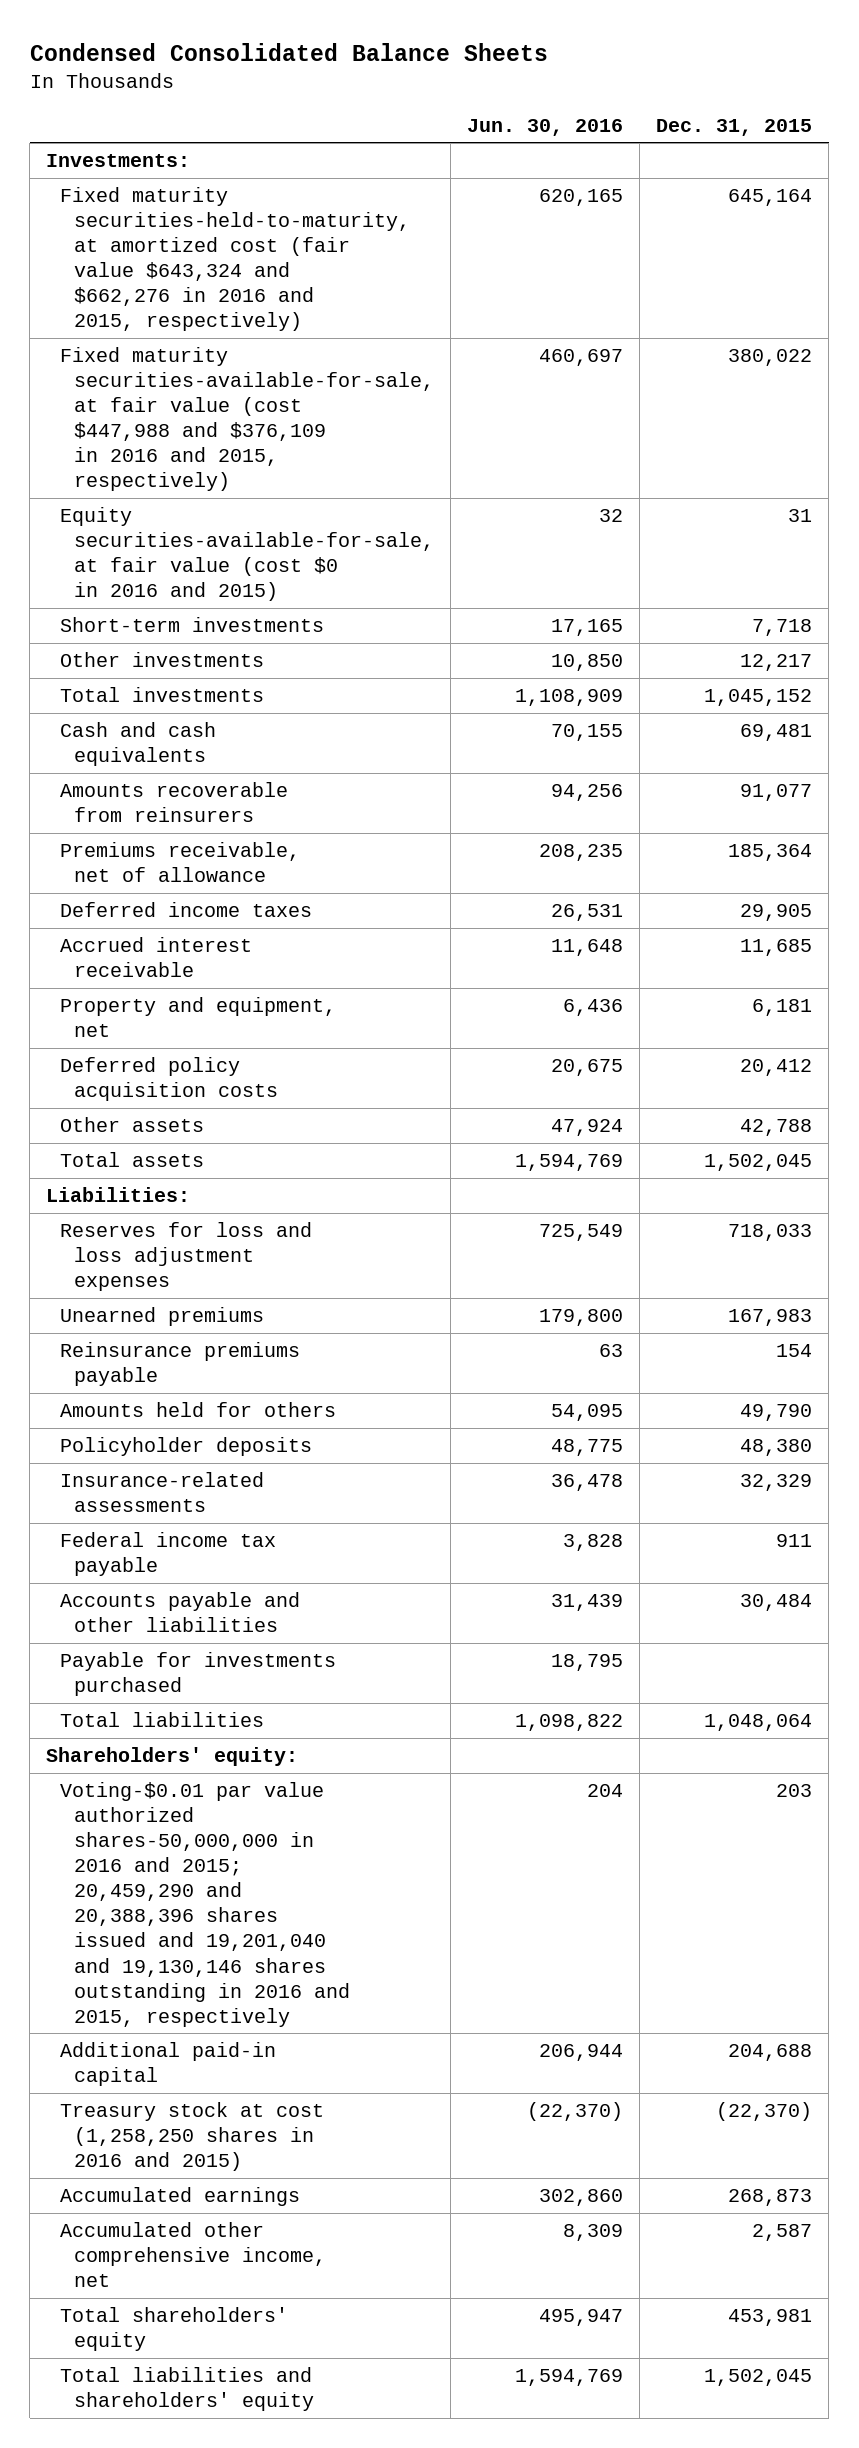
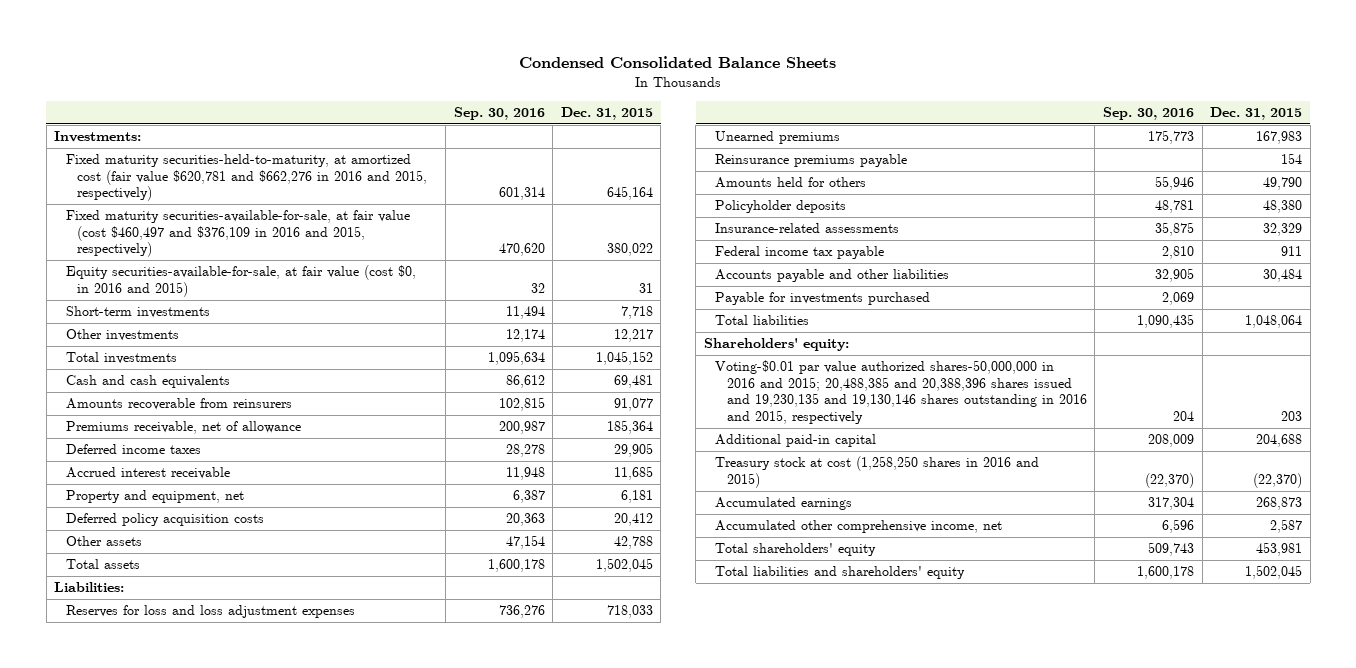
- | Jun. 30, 2016 | Dec. 31, 2015
+ | Sep. 30, 2016 | Dec. 31, 2015
- Fixed maturity securities-held-to-maturity, at amortized cost (fair value $643,324 and $662,276 in 2016 and 2015, respectively) | 620,165 | 645,164
- Fixed maturity securities-available-for-sale, at fair value (cost $447,988 and $376,109 in 2016 and 2015, respectively) | 460,697 | 380,022
- Equity securities-available-for-sale, at fair value (cost $0 in 2016 and 2015) | 32 | 31
+ Fixed maturity securities-held-to-maturity, at amortized cost (fair value $620,781 and $662,276 in 2016 and 2015, respectively) | 601,314 | 645,164
+ Fixed maturity securities-available-for-sale, at fair value (cost $460,497 and $376,109 in 2016 and 2015, respectively) | 470,620 | 380,022
+ Equity securities-available-for-sale, at fair value (cost $0, in 2016 and 2015) | 32 | 31
- Voting-$0.01 par value authorized shares-50,000,000 in 2016 and 2015; 20,459,290 and 20,388,396 shares issued and 19,201,040 and 19,130,146 shares outstanding in 2016 and 2015, respectively | 204 | 203
+ Voting-$0.01 par value authorized shares-50,000,000 in 2016 and 2015; 20,488,385 and 20,388,396 shares issued and 19,230,135 and 19,130,146 shares outstanding in 2016 and 2015, respectively | 204 | 203

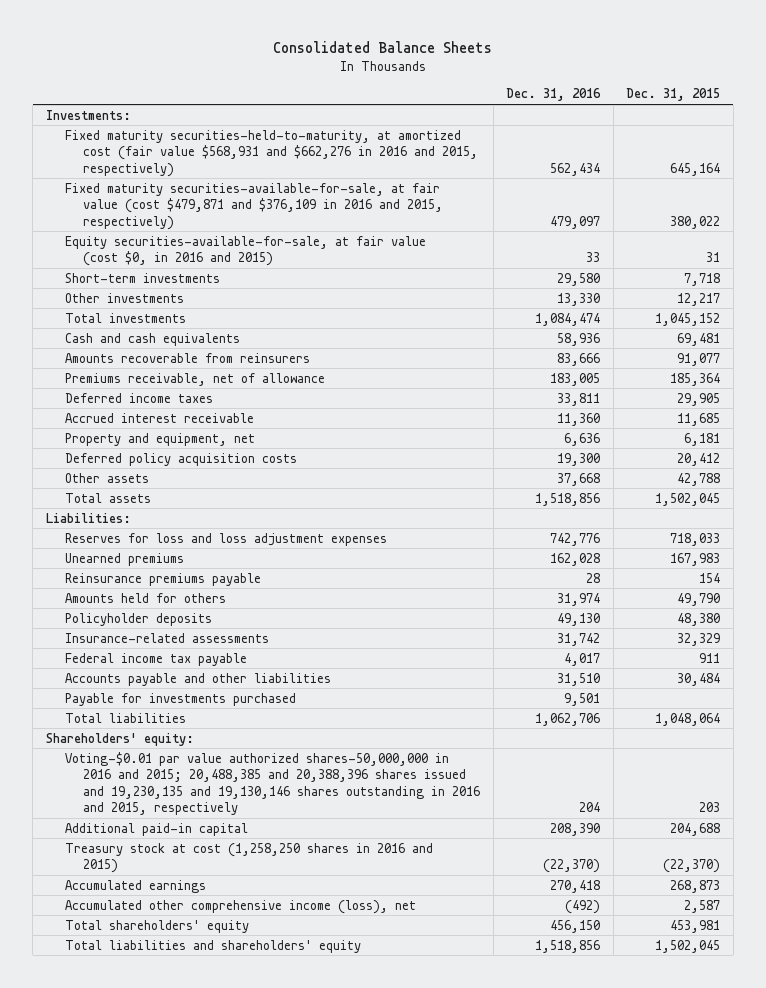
- Condensed Consolidated Balance Sheets
+ Consolidated Balance Sheets
- | Sep. 30, 2016 | Dec. 31, 2015
+ | Dec. 31, 2016 | Dec. 31, 2015
- Fixed maturity securities-held-to-maturity, at amortized cost (fair value $620,781 and $662,276 in 2016 and 2015, respectively) | 601,314 | 645,164
- Fixed maturity securities-available-for-sale, at fair value (cost $460,497 and $376,109 in 2016 and 2015, respectively) | 470,620 | 380,022
+ Fixed maturity securities-held-to-maturity, at amortized cost (fair value $568,931 and $662,276 in 2016 and 2015, respectively) | 562,434 | 645,164
+ Fixed maturity securities-available-for-sale, at fair value (cost $479,871 and $376,109 in 2016 and 2015, respectively) | 479,097 | 380,022
- Accumulated other comprehensive income, net | 6,596 | 2,587
+ Accumulated other comprehensive income (loss), net | (492) | 2,587

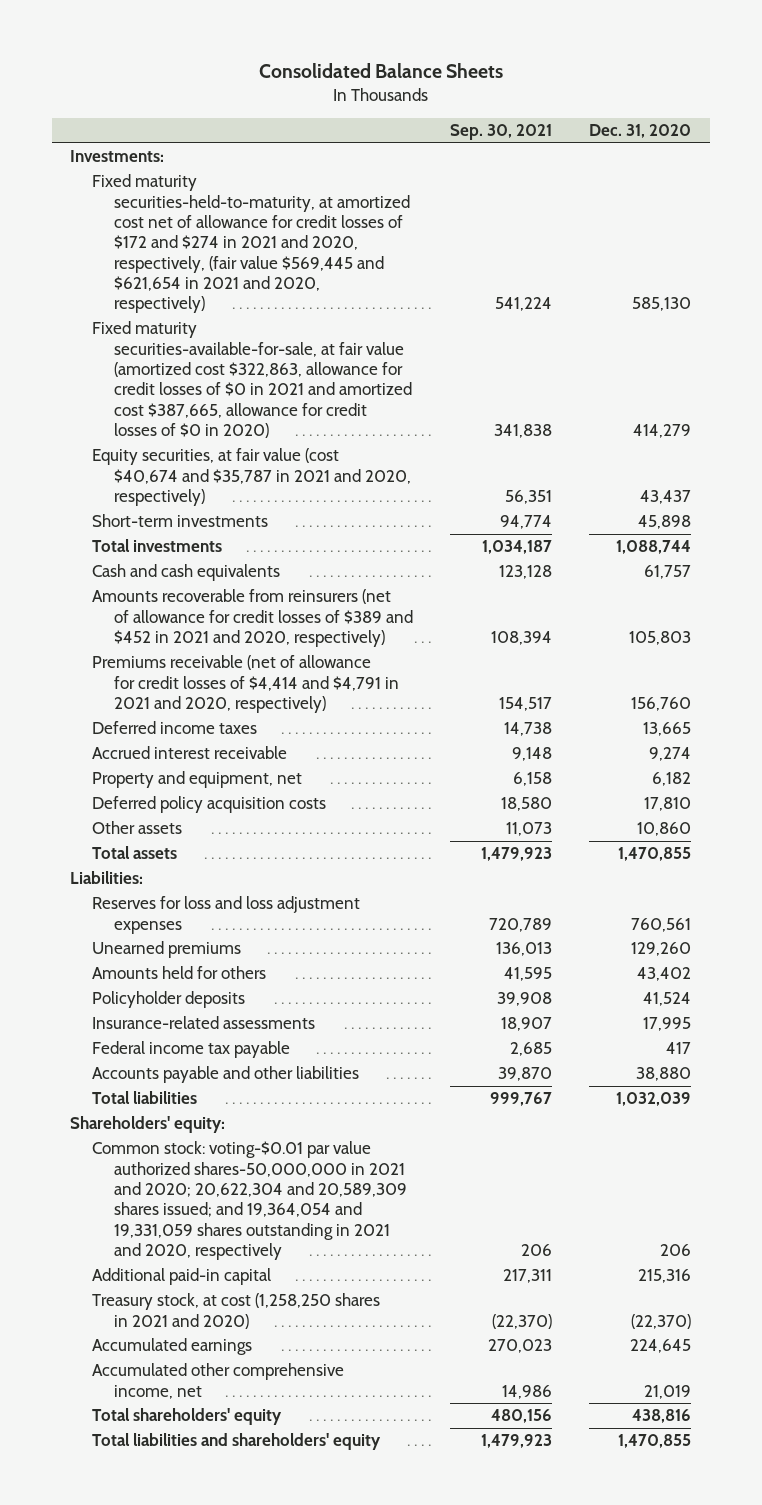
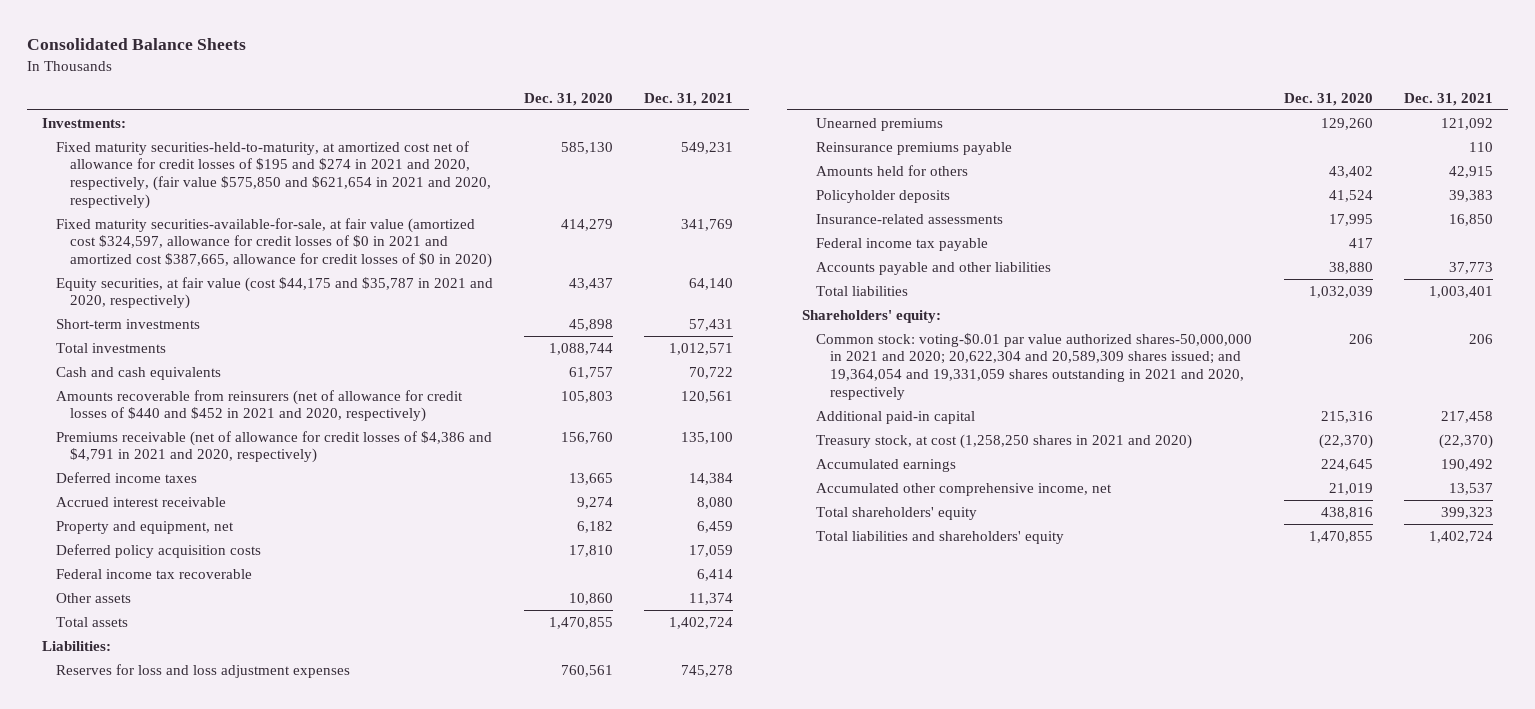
- | Sep. 30, 2021 | Dec. 31, 2020
+ | Dec. 31, 2020 | Dec. 31, 2021
- Fixed maturity securities-held-to-maturity, at amortized cost net of allowance for credit losses of $172 and $274 in 2021 and 2020, respectively, (fair value $569,445 and $621,654 in 2021 and 2020, respectively) | 541,224 | 585,130
- Fixed maturity securities-available-for-sale, at fair value (amortized cost $322,863, allowance for credit losses of $0 in 2021 and amortized cost $387,665, allowance for credit losses of $0 in 2020) | 341,838 | 414,279
- Equity securities, at fair value (cost $40,674 and $35,787 in 2021 and 2020, respectively) | 56,351 | 43,437
+ Fixed maturity securities-held-to-maturity, at amortized cost net of allowance for credit losses of $195 and $274 in 2021 and 2020, respectively, (fair value $575,850 and $621,654 in 2021 and 2020, respectively) | 585,130 | 549,231
+ Fixed maturity securities-available-for-sale, at fair value (amortized cost $324,597, allowance for credit losses of $0 in 2021 and amortized cost $387,665, allowance for credit losses of $0 in 2020) | 414,279 | 341,769
+ Equity securities, at fair value (cost $44,175 and $35,787 in 2021 and 2020, respectively) | 43,437 | 64,140
- Amounts recoverable from reinsurers (net of allowance for credit losses of $389 and $452 in 2021 and 2020, respectively) | 108,394 | 105,803
- Premiums receivable (net of allowance for credit losses of $4,414 and $4,791 in 2021 and 2020, respectively) | 154,517 | 156,760
+ Amounts recoverable from reinsurers (net of allowance for credit losses of $440 and $452 in 2021 and 2020, respectively) | 105,803 | 120,561
+ Premiums receivable (net of allowance for credit losses of $4,386 and $4,791 in 2021 and 2020, respectively) | 156,760 | 135,100
+ Federal income tax recoverable | | 6,414
+ Reinsurance premiums payable | | 110

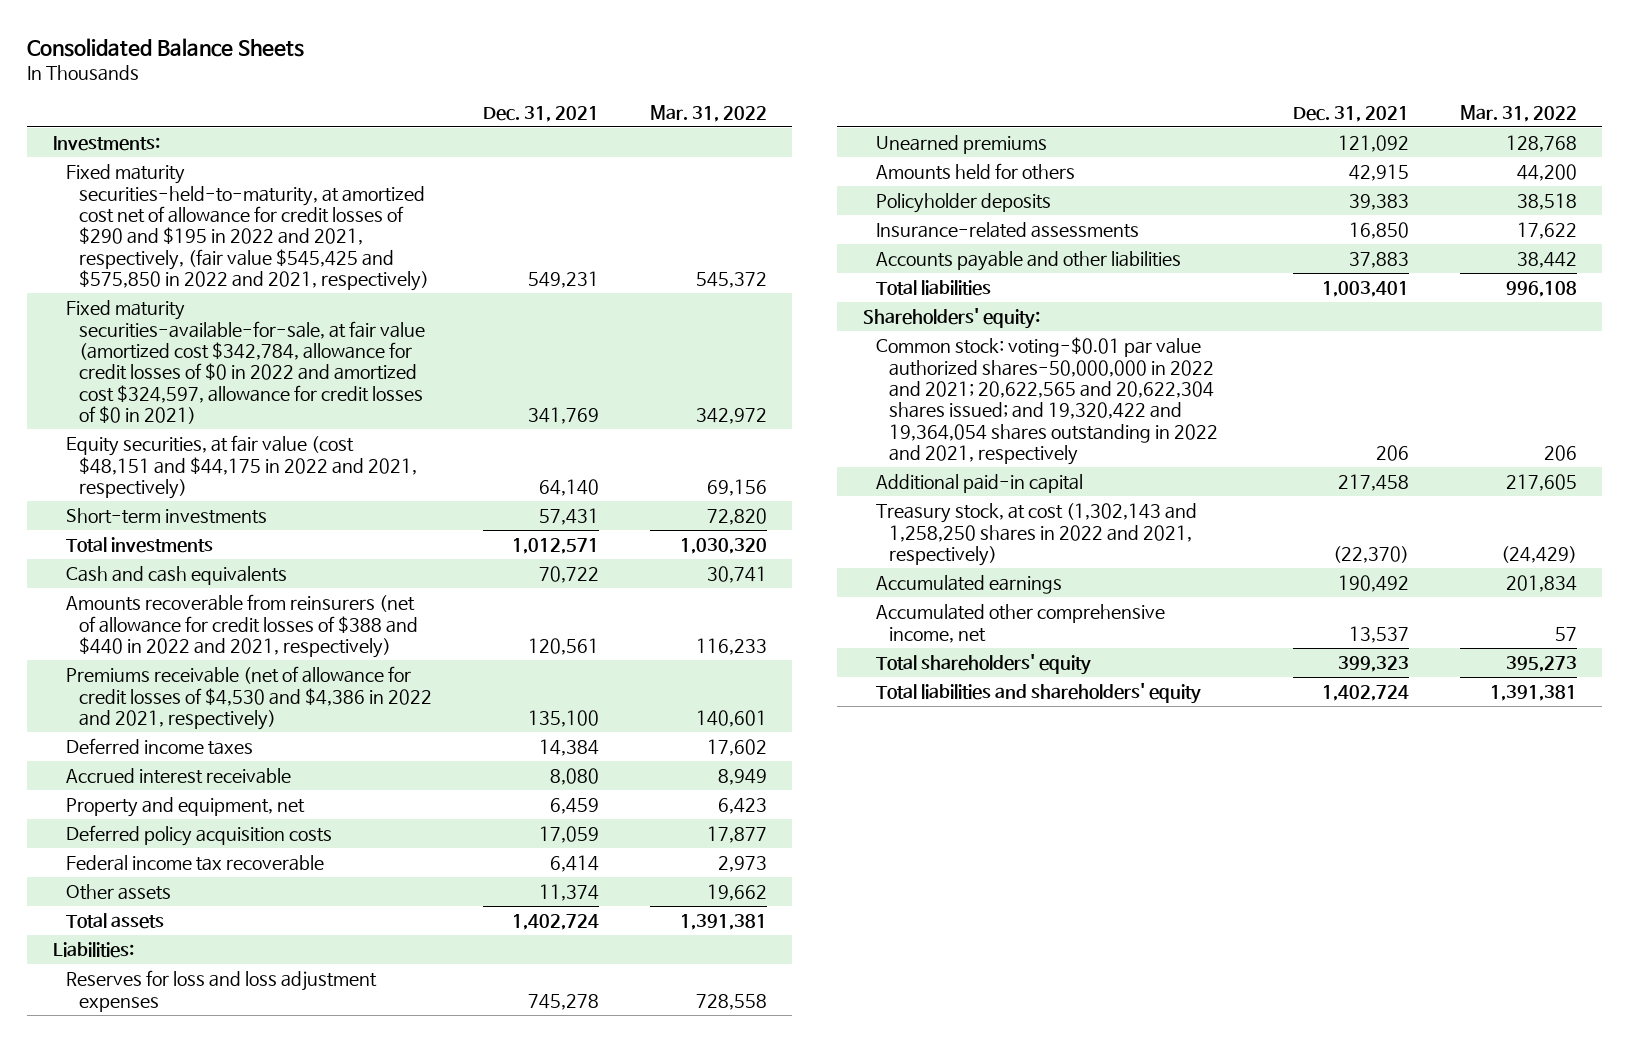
- | Dec. 31, 2020 | Dec. 31, 2021
+ | Dec. 31, 2021 | Mar. 31, 2022
- Fixed maturity securities-held-to-maturity, at amortized cost net of allowance for credit losses of $195 and $274 in 2021 and 2020, respectively, (fair value $575,850 and $621,654 in 2021 and 2020, respectively) | 585,130 | 549,231
- Fixed maturity securities-available-for-sale, at fair value (amortized cost $324,597, allowance for credit losses of $0 in 2021 and amortized cost $387,665, allowance for credit losses of $0 in 2020) | 414,279 | 341,769
- Equity securities, at fair value (cost $44,175 and $35,787 in 2021 and 2020, respectively) | 43,437 | 64,140
+ Fixed maturity securities-held-to-maturity, at amortized cost net of allowance for credit losses of $290 and $195 in 2022 and 2021, respectively, (fair value $545,425 and $575,850 in 2022 and 2021, respectively) | 549,231 | 545,372
+ Fixed maturity securities-available-for-sale, at fair value (amortized cost $342,784, allowance for credit losses of $0 in 2022 and amortized cost $324,597, allowance for credit losses of $0 in 2021) | 341,769 | 342,972
+ Equity securities, at fair value (cost $48,151 and $44,175 in 2022 and 2021, respectively) | 64,140 | 69,156
- Amounts recoverable from reinsurers (net of allowance for credit losses of $440 and $452 in 2021 and 2020, respectively) | 105,803 | 120,561
- Premiums receivable (net of allowance for credit losses of $4,386 and $4,791 in 2021 and 2020, respectively) | 156,760 | 135,100
+ Amounts recoverable from reinsurers (net of allowance for credit losses of $388 and $440 in 2022 and 2021, respectively) | 120,561 | 116,233
+ Premiums receivable (net of allowance for credit losses of $4,530 and $4,386 in 2022 and 2021, respectively) | 135,100 | 140,601
- Reinsurance premiums payable | | 110
- Federal income tax payable | 417 |
- Accounts payable and other liabilities | 38,880 | 37,773
+ Accounts payable and other liabilities | 37,883 | 38,442
- Common stock: voting-$0.01 par value authorized shares-50,000,000 in 2021 and 2020; 20,622,304 and 20,589,309 shares issued; and 19,364,054 and 19,331,059 shares outstanding in 2021 and 2020, respectively | 206 | 206
+ Common stock: voting-$0.01 par value authorized shares-50,000,000 in 2022 and 2021; 20,622,565 and 20,622,304 shares issued; and 19,320,422 and 19,364,054 shares outstanding in 2022 and 2021, respectively | 206 | 206
- Treasury stock, at cost (1,258,250 shares in 2021 and 2020) | (22,370) | (22,370)
+ Treasury stock, at cost (1,302,143 and 1,258,250 shares in 2022 and 2021, respectively) | (22,370) | (24,429)

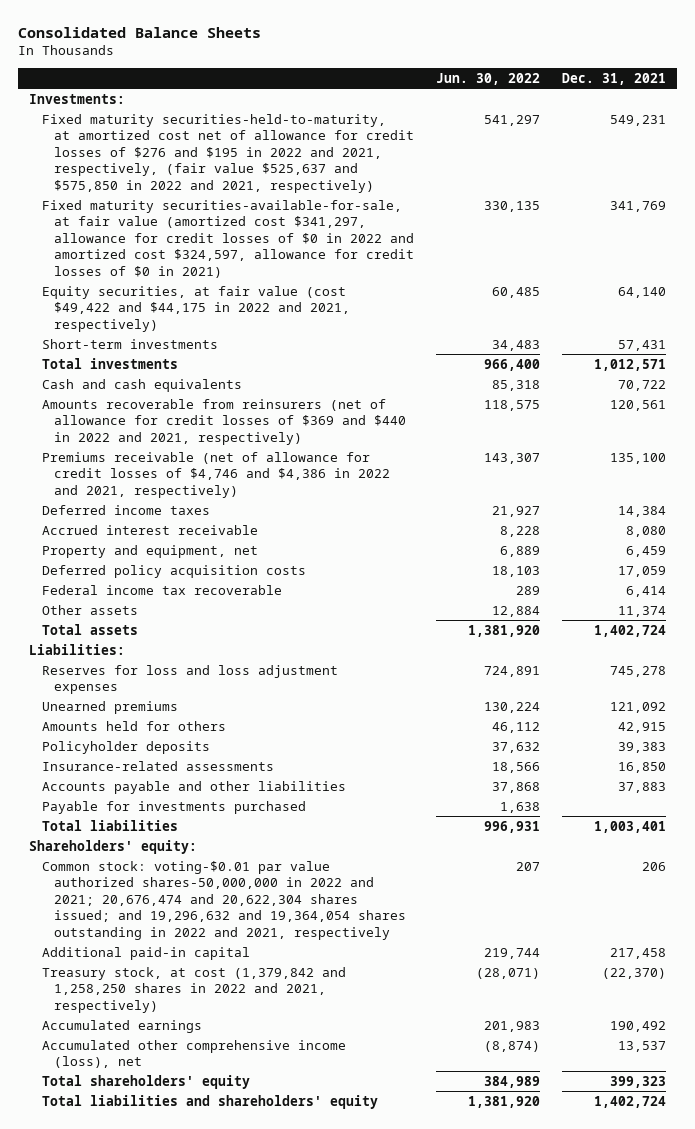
- | Dec. 31, 2021 | Mar. 31, 2022
+ | Jun. 30, 2022 | Dec. 31, 2021
- Fixed maturity securities-held-to-maturity, at amortized cost net of allowance for credit losses of $290 and $195 in 2022 and 2021, respectively, (fair value $545,425 and $575,850 in 2022 and 2021, respectively) | 549,231 | 545,372
- Fixed maturity securities-available-for-sale, at fair value (amortized cost $342,784, allowance for credit losses of $0 in 2022 and amortized cost $324,597, allowance for credit losses of $0 in 2021) | 341,769 | 342,972
- Equity securities, at fair value (cost $48,151 and $44,175 in 2022 and 2021, respectively) | 64,140 | 69,156
+ Fixed maturity securities-held-to-maturity, at amortized cost net of allowance for credit losses of $276 and $195 in 2022 and 2021, respectively, (fair value $525,637 and $575,850 in 2022 and 2021, respectively) | 541,297 | 549,231
+ Fixed maturity securities-available-for-sale, at fair value (amortized cost $341,297, allowance for credit losses of $0 in 2022 and amortized cost $324,597, allowance for credit losses of $0 in 2021) | 330,135 | 341,769
+ Equity securities, at fair value (cost $49,422 and $44,175 in 2022 and 2021, respectively) | 60,485 | 64,140
- Amounts recoverable from reinsurers (net of allowance for credit losses of $388 and $440 in 2022 and 2021, respectively) | 120,561 | 116,233
- Premiums receivable (net of allowance for credit losses of $4,530 and $4,386 in 2022 and 2021, respectively) | 135,100 | 140,601
+ Amounts recoverable from reinsurers (net of allowance for credit losses of $369 and $440 in 2022 and 2021, respectively) | 118,575 | 120,561
+ Premiums receivable (net of allowance for credit losses of $4,746 and $4,386 in 2022 and 2021, respectively) | 143,307 | 135,100
+ Payable for investments purchased | 1,638 |
- Common stock: voting-$0.01 par value authorized shares-50,000,000 in 2022 and 2021; 20,622,565 and 20,622,304 shares issued; and 19,320,422 and 19,364,054 shares outstanding in 2022 and 2021, respectively | 206 | 206
+ Common stock: voting-$0.01 par value authorized shares-50,000,000 in 2022 and 2021; 20,676,474 and 20,622,304 shares issued; and 19,296,632 and 19,364,054 shares outstanding in 2022 and 2021, respectively | 207 | 206
- Treasury stock, at cost (1,302,143 and 1,258,250 shares in 2022 and 2021, respectively) | (22,370) | (24,429)
+ Treasury stock, at cost (1,379,842 and 1,258,250 shares in 2022 and 2021, respectively) | (28,071) | (22,370)
- Accumulated other comprehensive income, net | 13,537 | 57
+ Accumulated other comprehensive income (loss), net | (8,874) | 13,537

